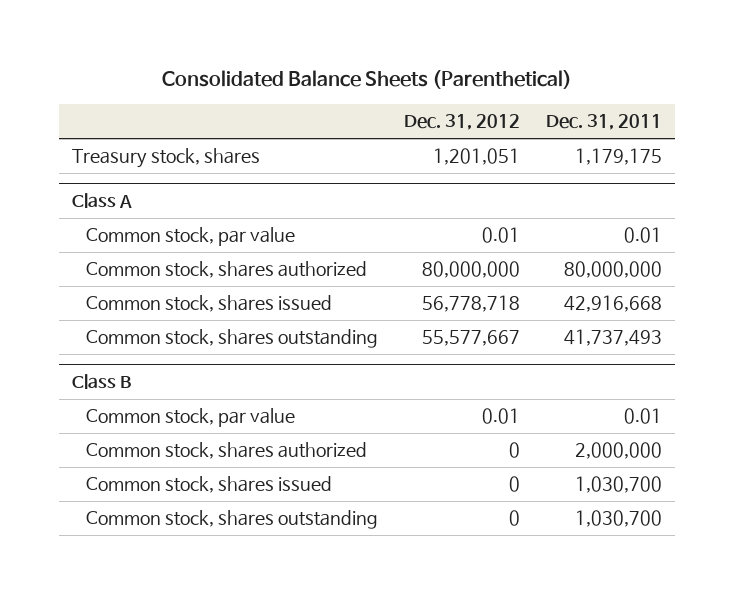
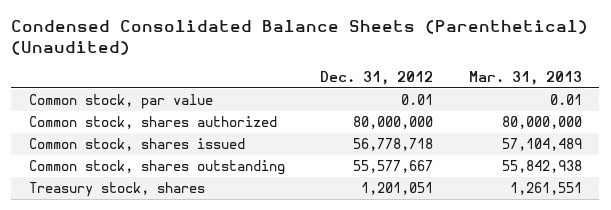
- Consolidated Balance Sheets (Parenthetical)
+ Condensed Consolidated Balance Sheets (Parenthetical) (Unaudited)
- | Dec. 31, 2012 | Dec. 31, 2011
+ | Dec. 31, 2012 | Mar. 31, 2013
- Class A
- Class B
- Common stock, par value | 0.01 | 0.01
- Common stock, shares authorized | 0 | 2,000,000
- Common stock, shares issued | 0 | 1,030,700
- Common stock, shares outstanding | 0 | 1,030,700
moved down: Treasury stock, shares | 1,201,051 | 1,261,551

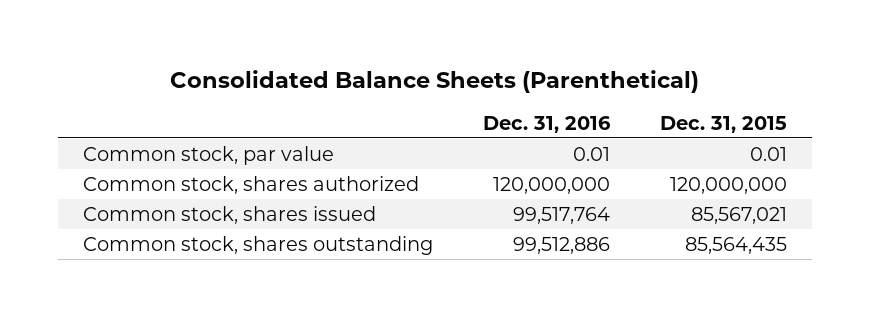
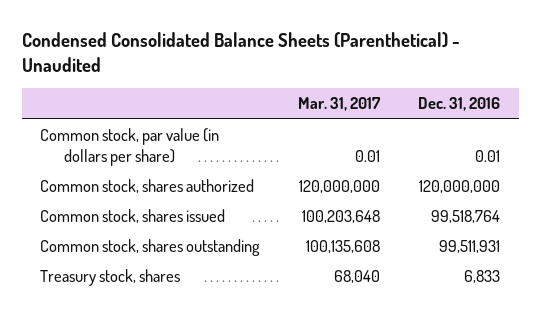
- Consolidated Balance Sheets (Parenthetical)
+ Condensed Consolidated Balance Sheets (Parenthetical) - Unaudited
- | Dec. 31, 2016 | Dec. 31, 2015
+ | Mar. 31, 2017 | Dec. 31, 2016
- Common stock, par value | 0.01 | 0.01
+ Common stock, par value (in dollars per share) | 0.01 | 0.01
- Common stock, shares issued | 99,517,764 | 85,567,021
- Common stock, shares outstanding | 99,512,886 | 85,564,435
+ Common stock, shares issued | 100,203,648 | 99,518,764
+ Common stock, shares outstanding | 100,135,608 | 99,511,931
+ Treasury stock, shares | 68,040 | 6,833

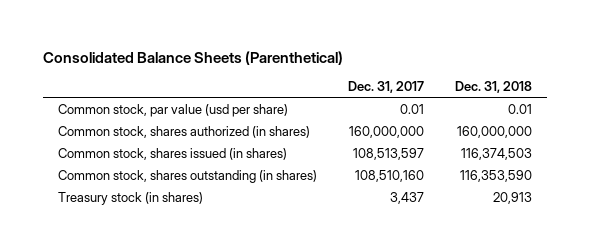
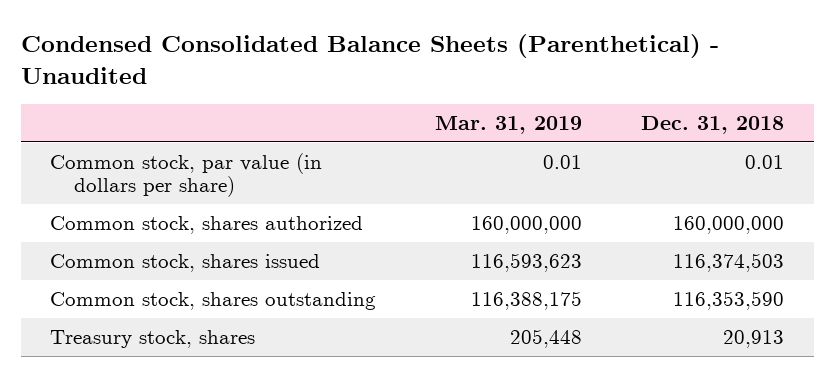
- Consolidated Balance Sheets (Parenthetical)
+ Condensed Consolidated Balance Sheets (Parenthetical) - Unaudited
- | Dec. 31, 2017 | Dec. 31, 2018
+ | Mar. 31, 2019 | Dec. 31, 2018
- Common stock, par value (usd per share) | 0.01 | 0.01
- Common stock, shares authorized (in shares) | 160,000,000 | 160,000,000
- Common stock, shares issued (in shares) | 108,513,597 | 116,374,503
- Common stock, shares outstanding (in shares) | 108,510,160 | 116,353,590
- Treasury stock (in shares) | 3,437 | 20,913
+ Common stock, par value (in dollars per share) | 0.01 | 0.01
+ Common stock, shares authorized | 160,000,000 | 160,000,000
+ Common stock, shares issued | 116,593,623 | 116,374,503
+ Common stock, shares outstanding | 116,388,175 | 116,353,590
+ Treasury stock, shares | 205,448 | 20,913

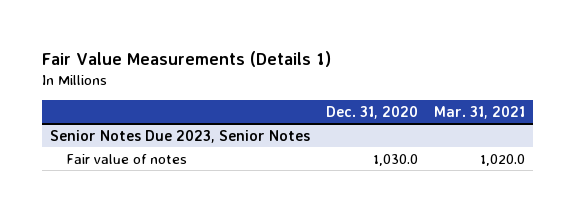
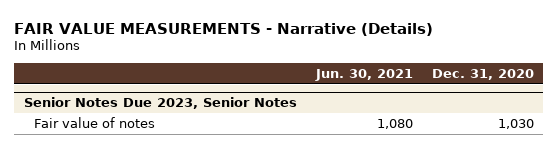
- Fair Value Measurements (Details 1)
+ FAIR VALUE MEASUREMENTS - Narrative (Details)
- | Dec. 31, 2020 | Mar. 31, 2021
+ | Jun. 30, 2021 | Dec. 31, 2020
@ Senior Notes Due 2023, Senior Notes
- Fair value of notes | 1,030.0 | 1,020.0
+ Fair value of notes | 1,080 | 1,030

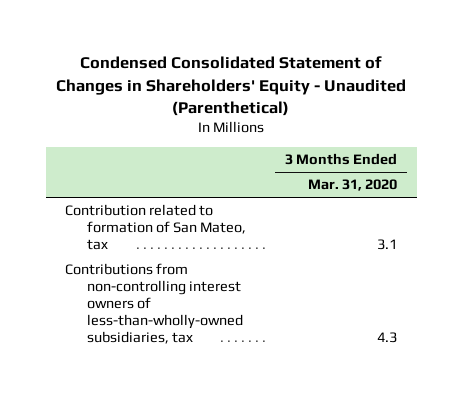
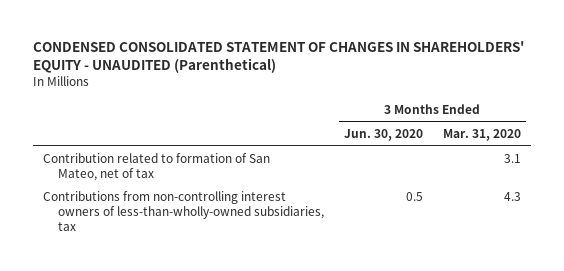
- Condensed Consolidated Statement of Changes in Shareholders' Equity - Unaudited (Parenthetical)
+ CONDENSED CONSOLIDATED STATEMENT OF CHANGES IN SHAREHOLDERS' EQUITY - UNAUDITED (Parenthetical)
- | 3 Months Ended Mar. 31, 2020
+ | 3 Months Ended Jun. 30, 2020 | 3 Months Ended Mar. 31, 2020
- Contribution related to formation of San Mateo, tax | 3.1
+ Contribution related to formation of San Mateo, net of tax | | 3.1

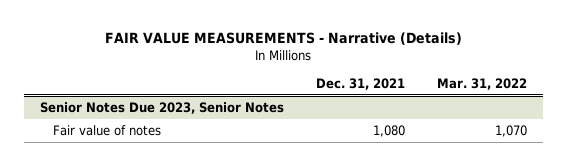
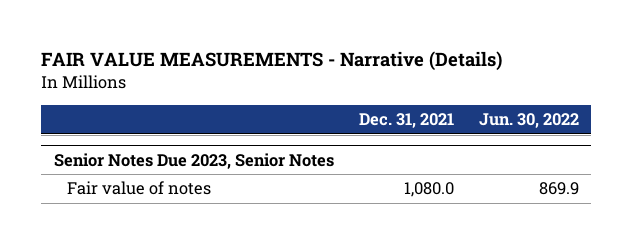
- | Dec. 31, 2021 | Mar. 31, 2022
+ | Dec. 31, 2021 | Jun. 30, 2022
@ Senior Notes Due 2023, Senior Notes
- Fair value of notes | 1,080 | 1,070
+ Fair value of notes | 1,080.0 | 869.9

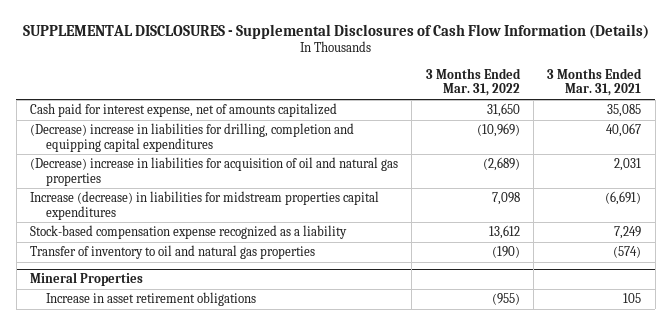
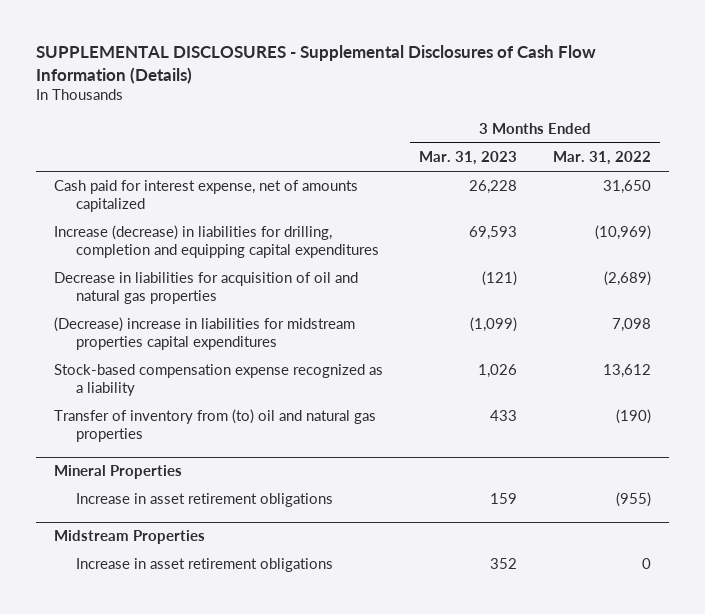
- | 3 Months Ended Mar. 31, 2022 | 3 Months Ended Mar. 31, 2021
+ | 3 Months Ended Mar. 31, 2023 | 3 Months Ended Mar. 31, 2022
- (Decrease) increase in liabilities for drilling, completion and equipping capital expenditures | (10,969) | 40,067
- (Decrease) increase in liabilities for acquisition of oil and natural gas properties | (2,689) | 2,031
- Increase (decrease) in liabilities for midstream properties capital expenditures | 7,098 | (6,691)
+ Increase (decrease) in liabilities for drilling, completion and equipping capital expenditures | 69,593 | (10,969)
+ Decrease in liabilities for acquisition of oil and natural gas properties | (121) | (2,689)
+ (Decrease) increase in liabilities for midstream properties capital expenditures | (1,099) | 7,098
- Transfer of inventory to oil and natural gas properties | (190) | (574)
+ Transfer of inventory from (to) oil and natural gas properties | 433 | (190)
+ Midstream Properties
+ Increase in asset retirement obligations | 352 | 0

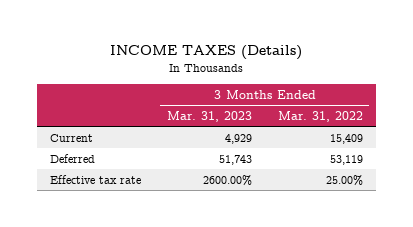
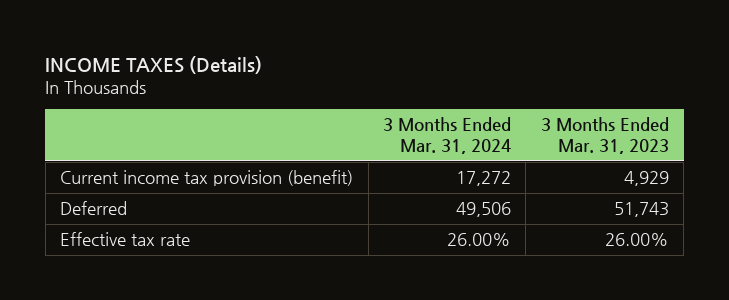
- | 3 Months Ended Mar. 31, 2023 | 3 Months Ended Mar. 31, 2022
+ | 3 Months Ended Mar. 31, 2024 | 3 Months Ended Mar. 31, 2023
- Current | 4,929 | 15,409
+ Current income tax provision (benefit) | 17,272 | 4,929
- Effective tax rate | 2600.00% | 25.00%
+ Effective tax rate | 26.00% | 26.00%

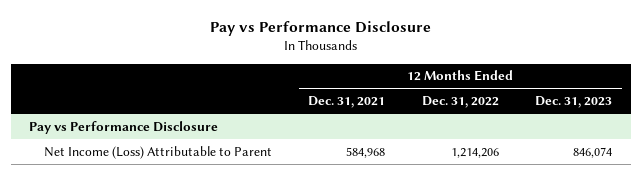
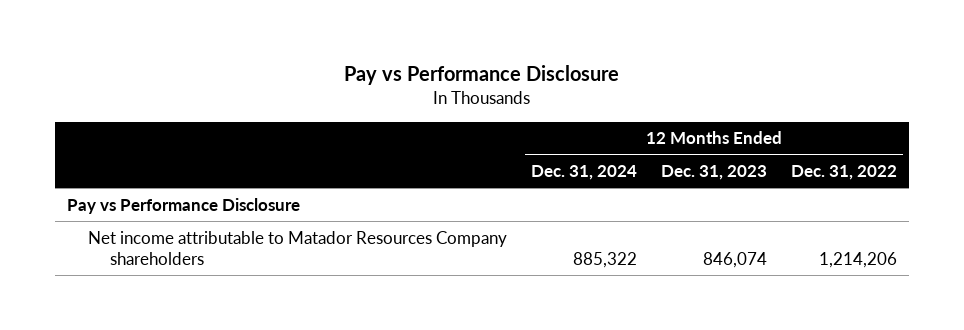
- | 12 Months Ended Dec. 31, 2021 | 12 Months Ended Dec. 31, 2022 | 12 Months Ended Dec. 31, 2023
+ | 12 Months Ended Dec. 31, 2024 | 12 Months Ended Dec. 31, 2023 | 12 Months Ended Dec. 31, 2022
- Net Income (Loss) Attributable to Parent | 584,968 | 1,214,206 | 846,074
+ Net income attributable to Matador Resources Company shareholders | 885,322 | 846,074 | 1,214,206

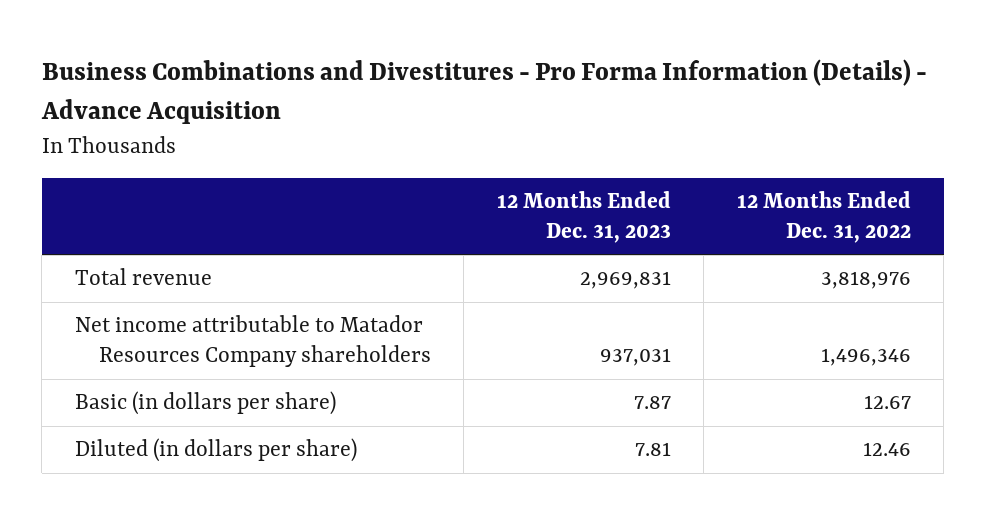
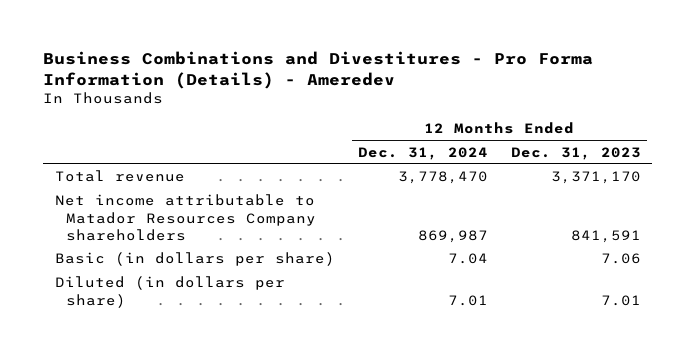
- Business Combinations and Divestitures - Pro Forma Information (Details) - Advance Acquisition
+ Business Combinations and Divestitures - Pro Forma Information (Details) - Ameredev
- | 12 Months Ended Dec. 31, 2023 | 12 Months Ended Dec. 31, 2022
+ | 12 Months Ended Dec. 31, 2024 | 12 Months Ended Dec. 31, 2023
- Total revenue | 2,969,831 | 3,818,976
- Net income attributable to Matador Resources Company shareholders | 937,031 | 1,496,346
- Basic (in dollars per share) | 7.87 | 12.67
- Diluted (in dollars per share) | 7.81 | 12.46
+ Total revenue | 3,778,470 | 3,371,170
+ Net income attributable to Matador Resources Company shareholders | 869,987 | 841,591
+ Basic (in dollars per share) | 7.04 | 7.06
+ Diluted (in dollars per share) | 7.01 | 7.01

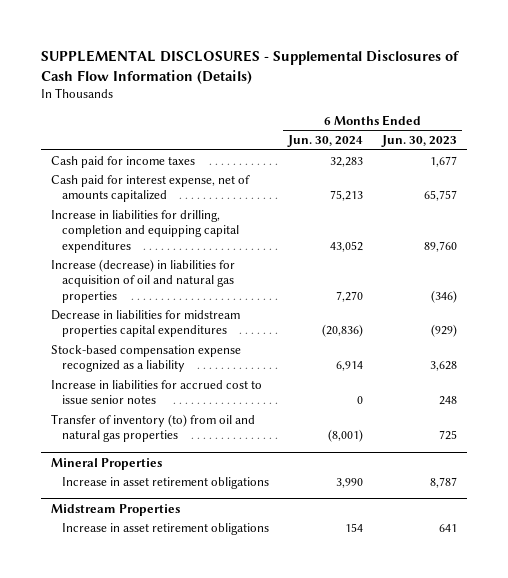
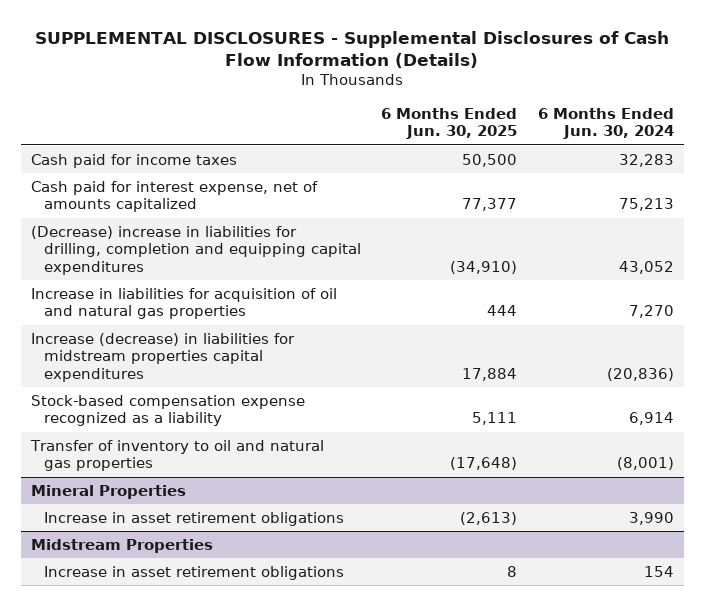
- | 6 Months Ended Jun. 30, 2024 | 6 Months Ended Jun. 30, 2023
+ | 6 Months Ended Jun. 30, 2025 | 6 Months Ended Jun. 30, 2024
- Increase in liabilities for drilling, completion and equipping capital expenditures | 43,052 | 89,760
- Increase (decrease) in liabilities for acquisition of oil and natural gas properties | 7,270 | (346)
- Decrease in liabilities for midstream properties capital expenditures | (20,836) | (929)
+ (Decrease) increase in liabilities for drilling, completion and equipping capital expenditures | (34,910) | 43,052
+ Increase in liabilities for acquisition of oil and natural gas properties | 444 | 7,270
+ Increase (decrease) in liabilities for midstream properties capital expenditures | 17,884 | (20,836)
- Increase in liabilities for accrued cost to issue senior notes | 0 | 248
- Transfer of inventory (to) from oil and natural gas properties | (8,001) | 725
+ Transfer of inventory to oil and natural gas properties | (17,648) | (8,001)

